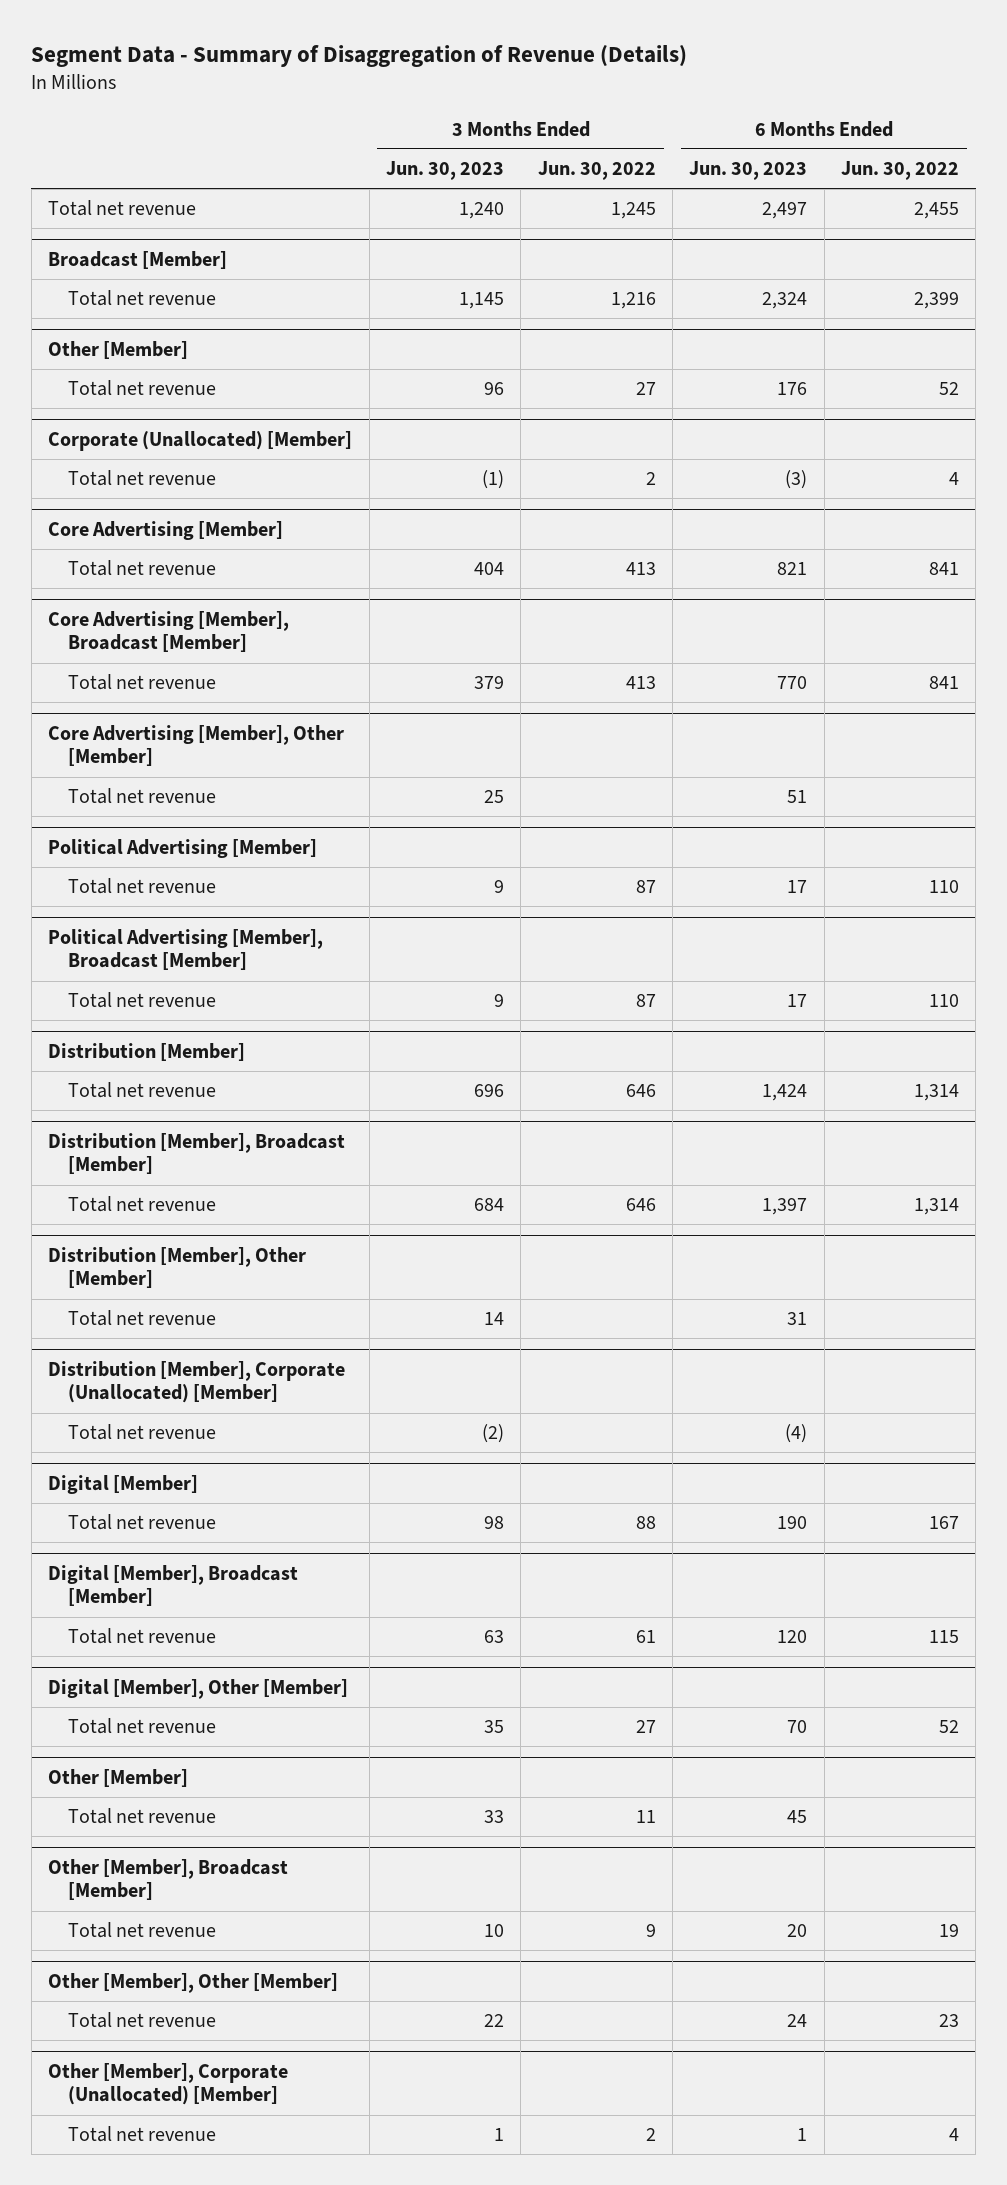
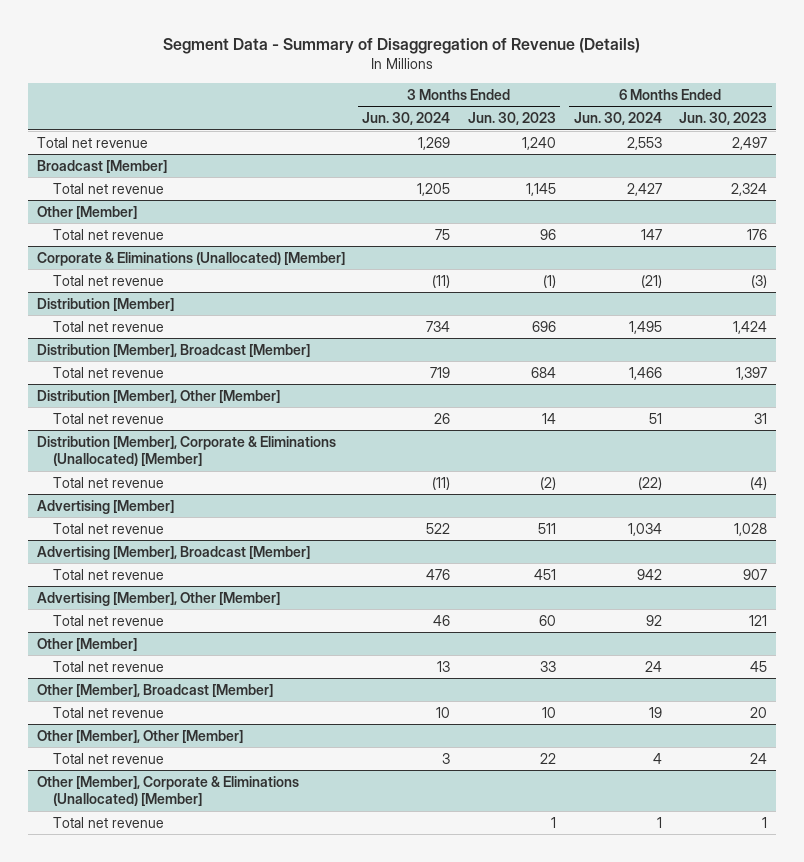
- | 3 Months Ended Jun. 30, 2023 | 3 Months Ended Jun. 30, 2022 | 6 Months Ended Jun. 30, 2023 | 6 Months Ended Jun. 30, 2022
+ | 3 Months Ended Jun. 30, 2024 | 3 Months Ended Jun. 30, 2023 | 6 Months Ended Jun. 30, 2024 | 6 Months Ended Jun. 30, 2023
- Corporate (Unallocated) [Member]
+ Corporate & Eliminations (Unallocated) [Member]
- Core Advertising [Member]
- Total net revenue | 404 | 413 | 821 | 841
- Core Advertising [Member], Broadcast [Member]
- Total net revenue | 379 | 413 | 770 | 841
- Core Advertising [Member], Other [Member]
- Total net revenue | 25 | | 51 |
- Political Advertising [Member]
- Total net revenue | 9 | 87 | 17 | 110
- Political Advertising [Member], Broadcast [Member]
- Total net revenue | 9 | 87 | 17 | 110
- Distribution [Member], Corporate (Unallocated) [Member]
+ Distribution [Member], Corporate & Eliminations (Unallocated) [Member]
- Digital [Member]
- Total net revenue | 98 | 88 | 190 | 167
- Digital [Member], Broadcast [Member]
- Total net revenue | 63 | 61 | 120 | 115
- Digital [Member], Other [Member]
- Total net revenue | 35 | 27 | 70 | 52
+ Advertising [Member]
+ Total net revenue | 522 | 511 | 1,034 | 1,028
+ Advertising [Member], Broadcast [Member]
+ Total net revenue | 476 | 451 | 942 | 907
+ Advertising [Member], Other [Member]
+ Total net revenue | 46 | 60 | 92 | 121
- Other [Member], Corporate (Unallocated) [Member]
+ Other [Member], Corporate & Eliminations (Unallocated) [Member]

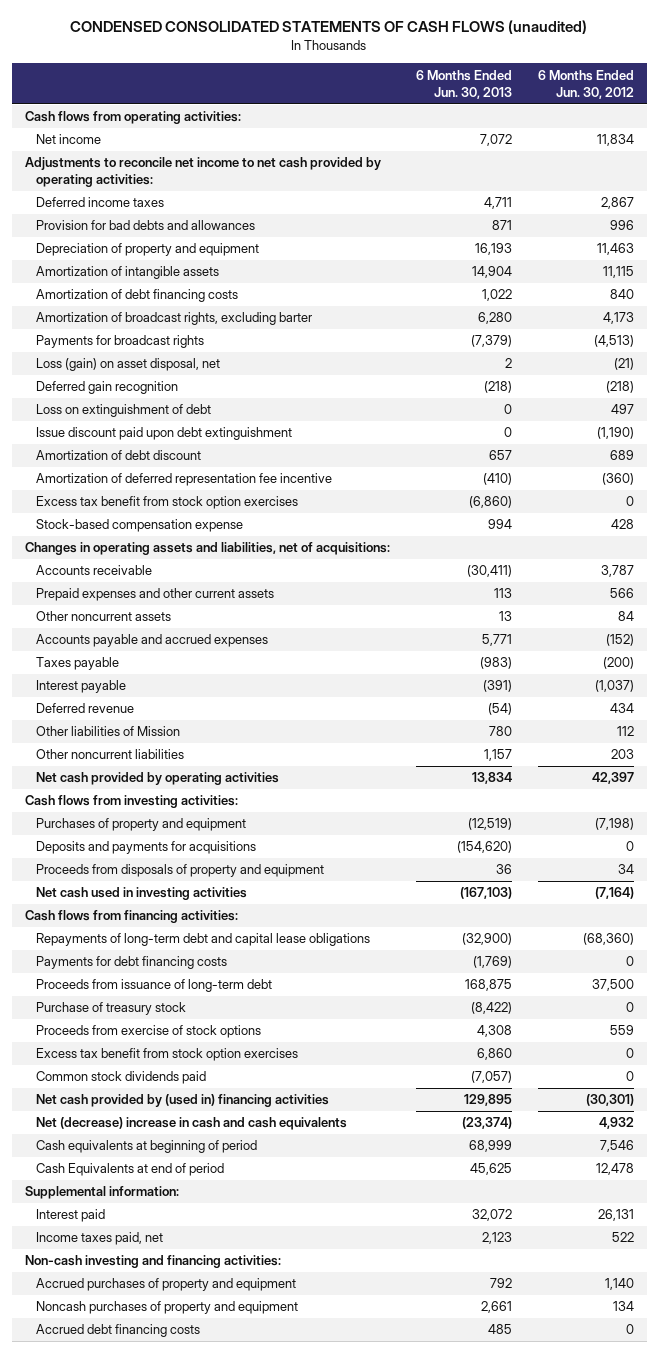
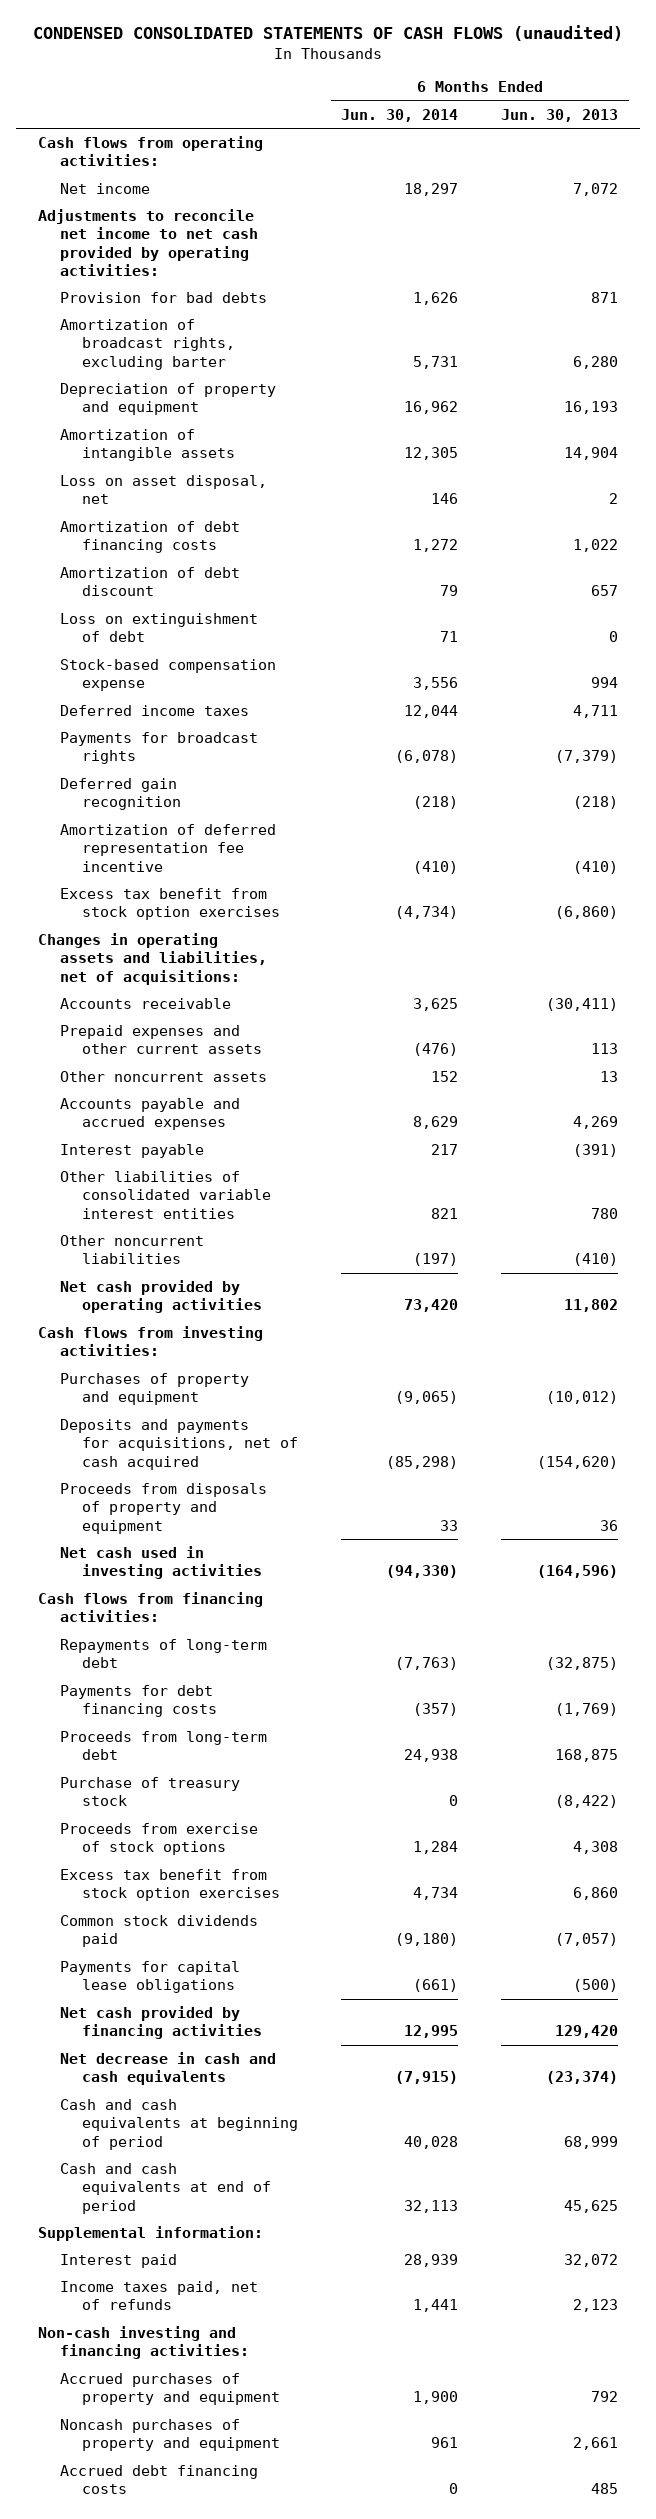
- | 6 Months Ended Jun. 30, 2013 | 6 Months Ended Jun. 30, 2012
+ | 6 Months Ended Jun. 30, 2014 | 6 Months Ended Jun. 30, 2013
- Provision for bad debts and allowances | 871 | 996
+ Provision for bad debts | 1,626 | 871
moved up: Amortization of broadcast rights, excluding barter | 5,731 | 6,280
+ Loss on asset disposal, net | 146 | 2
moved up: Amortization of debt discount | 79 | 657
moved up: Loss on extinguishment of debt | 71 | 0
moved up: Stock-based compensation expense | 3,556 | 994
moved down: Deferred income taxes | 12,044 | 4,711
- Loss (gain) on asset disposal, net | 2 | (21)
- Issue discount paid upon debt extinguishment | 0 | (1,190)
- Accounts payable and accrued expenses | 5,771 | (152)
- Taxes payable | (983) | (200)
+ Accounts payable and accrued expenses | 8,629 | 4,269
- Deferred revenue | (54) | 434
- Other liabilities of Mission | 780 | 112
- Other noncurrent liabilities | 1,157 | 203
- Net cash provided by operating activities | 13,834 | 42,397
+ Other liabilities of consolidated variable interest entities | 821 | 780
+ Other noncurrent liabilities | (197) | (410)
+ Net cash provided by operating activities | 73,420 | 11,802
- Purchases of property and equipment | (12,519) | (7,198)
- Deposits and payments for acquisitions | (154,620) | 0
+ Purchases of property and equipment | (9,065) | (10,012)
+ Deposits and payments for acquisitions, net of cash acquired | (85,298) | (154,620)
- Net cash used in investing activities | (167,103) | (7,164)
+ Net cash used in investing activities | (94,330) | (164,596)
- Repayments of long-term debt and capital lease obligations | (32,900) | (68,360)
+ Repayments of long-term debt | (7,763) | (32,875)
- Proceeds from issuance of long-term debt | 168,875 | 37,500
+ Proceeds from long-term debt | 24,938 | 168,875
- Net cash provided by (used in) financing activities | 129,895 | (30,301)
- Net (decrease) increase in cash and cash equivalents | (23,374) | 4,932
- Cash equivalents at beginning of period | 68,999 | 7,546
- Cash Equivalents at end of period | 45,625 | 12,478
+ Payments for capital lease obligations | (661) | (500)
+ Net cash provided by financing activities | 12,995 | 129,420
+ Net decrease in cash and cash equivalents | (7,915) | (23,374)
+ Cash and cash equivalents at beginning of period | 40,028 | 68,999
+ Cash and cash equivalents at end of period | 32,113 | 45,625
- Income taxes paid, net | 2,123 | 522
+ Income taxes paid, net of refunds | 1,441 | 2,123

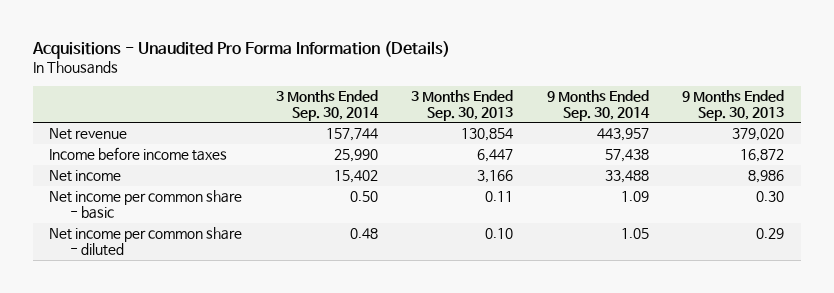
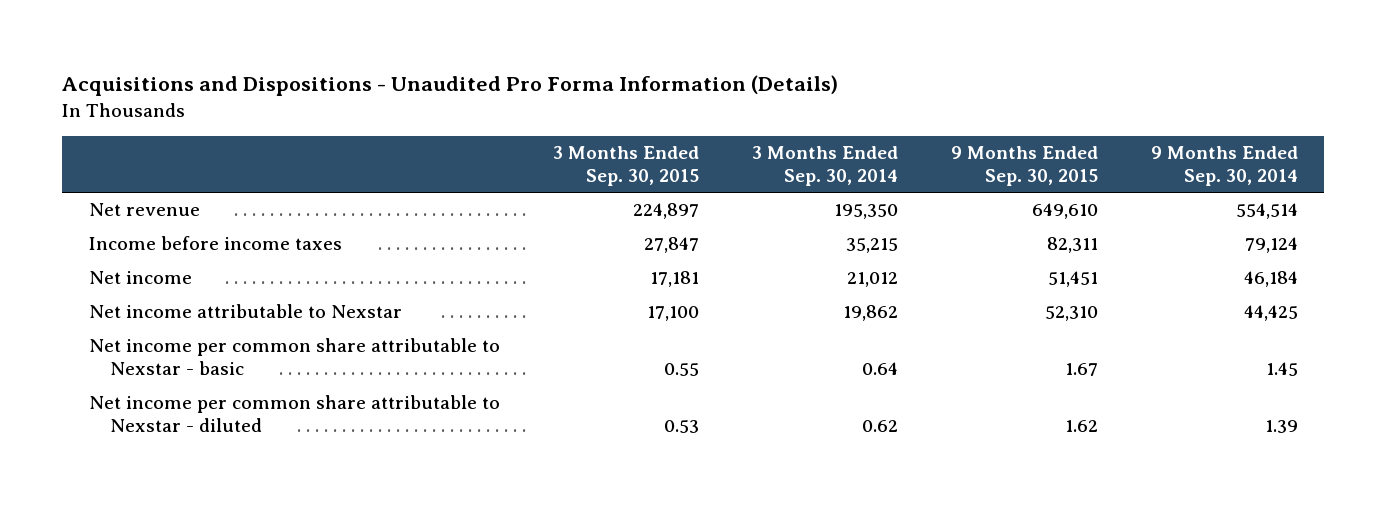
- Acquisitions - Unaudited Pro Forma Information (Details)
+ Acquisitions and Dispositions - Unaudited Pro Forma Information (Details)
- | 3 Months Ended Sep. 30, 2014 | 3 Months Ended Sep. 30, 2013 | 9 Months Ended Sep. 30, 2014 | 9 Months Ended Sep. 30, 2013
+ | 3 Months Ended Sep. 30, 2015 | 3 Months Ended Sep. 30, 2014 | 9 Months Ended Sep. 30, 2015 | 9 Months Ended Sep. 30, 2014
- Net revenue | 157,744 | 130,854 | 443,957 | 379,020
- Income before income taxes | 25,990 | 6,447 | 57,438 | 16,872
- Net income | 15,402 | 3,166 | 33,488 | 8,986
- Net income per common share - basic | 0.50 | 0.11 | 1.09 | 0.30
- Net income per common share - diluted | 0.48 | 0.10 | 1.05 | 0.29
+ Net revenue | 224,897 | 195,350 | 649,610 | 554,514
+ Income before income taxes | 27,847 | 35,215 | 82,311 | 79,124
+ Net income | 17,181 | 21,012 | 51,451 | 46,184
+ Net income attributable to Nexstar | 17,100 | 19,862 | 52,310 | 44,425
+ Net income per common share attributable to Nexstar - basic | 0.55 | 0.64 | 1.67 | 1.45
+ Net income per common share attributable to Nexstar - diluted | 0.53 | 0.62 | 1.62 | 1.39

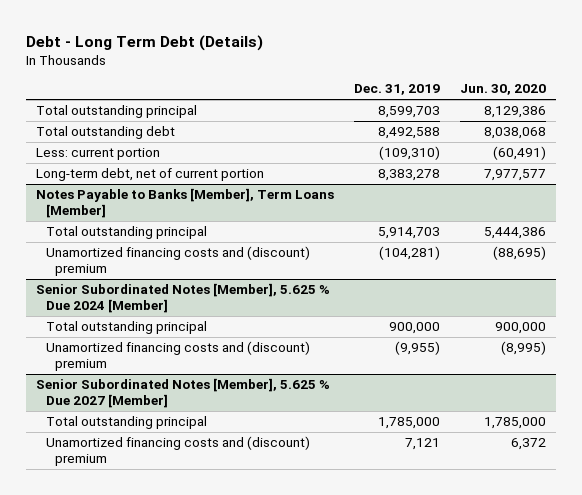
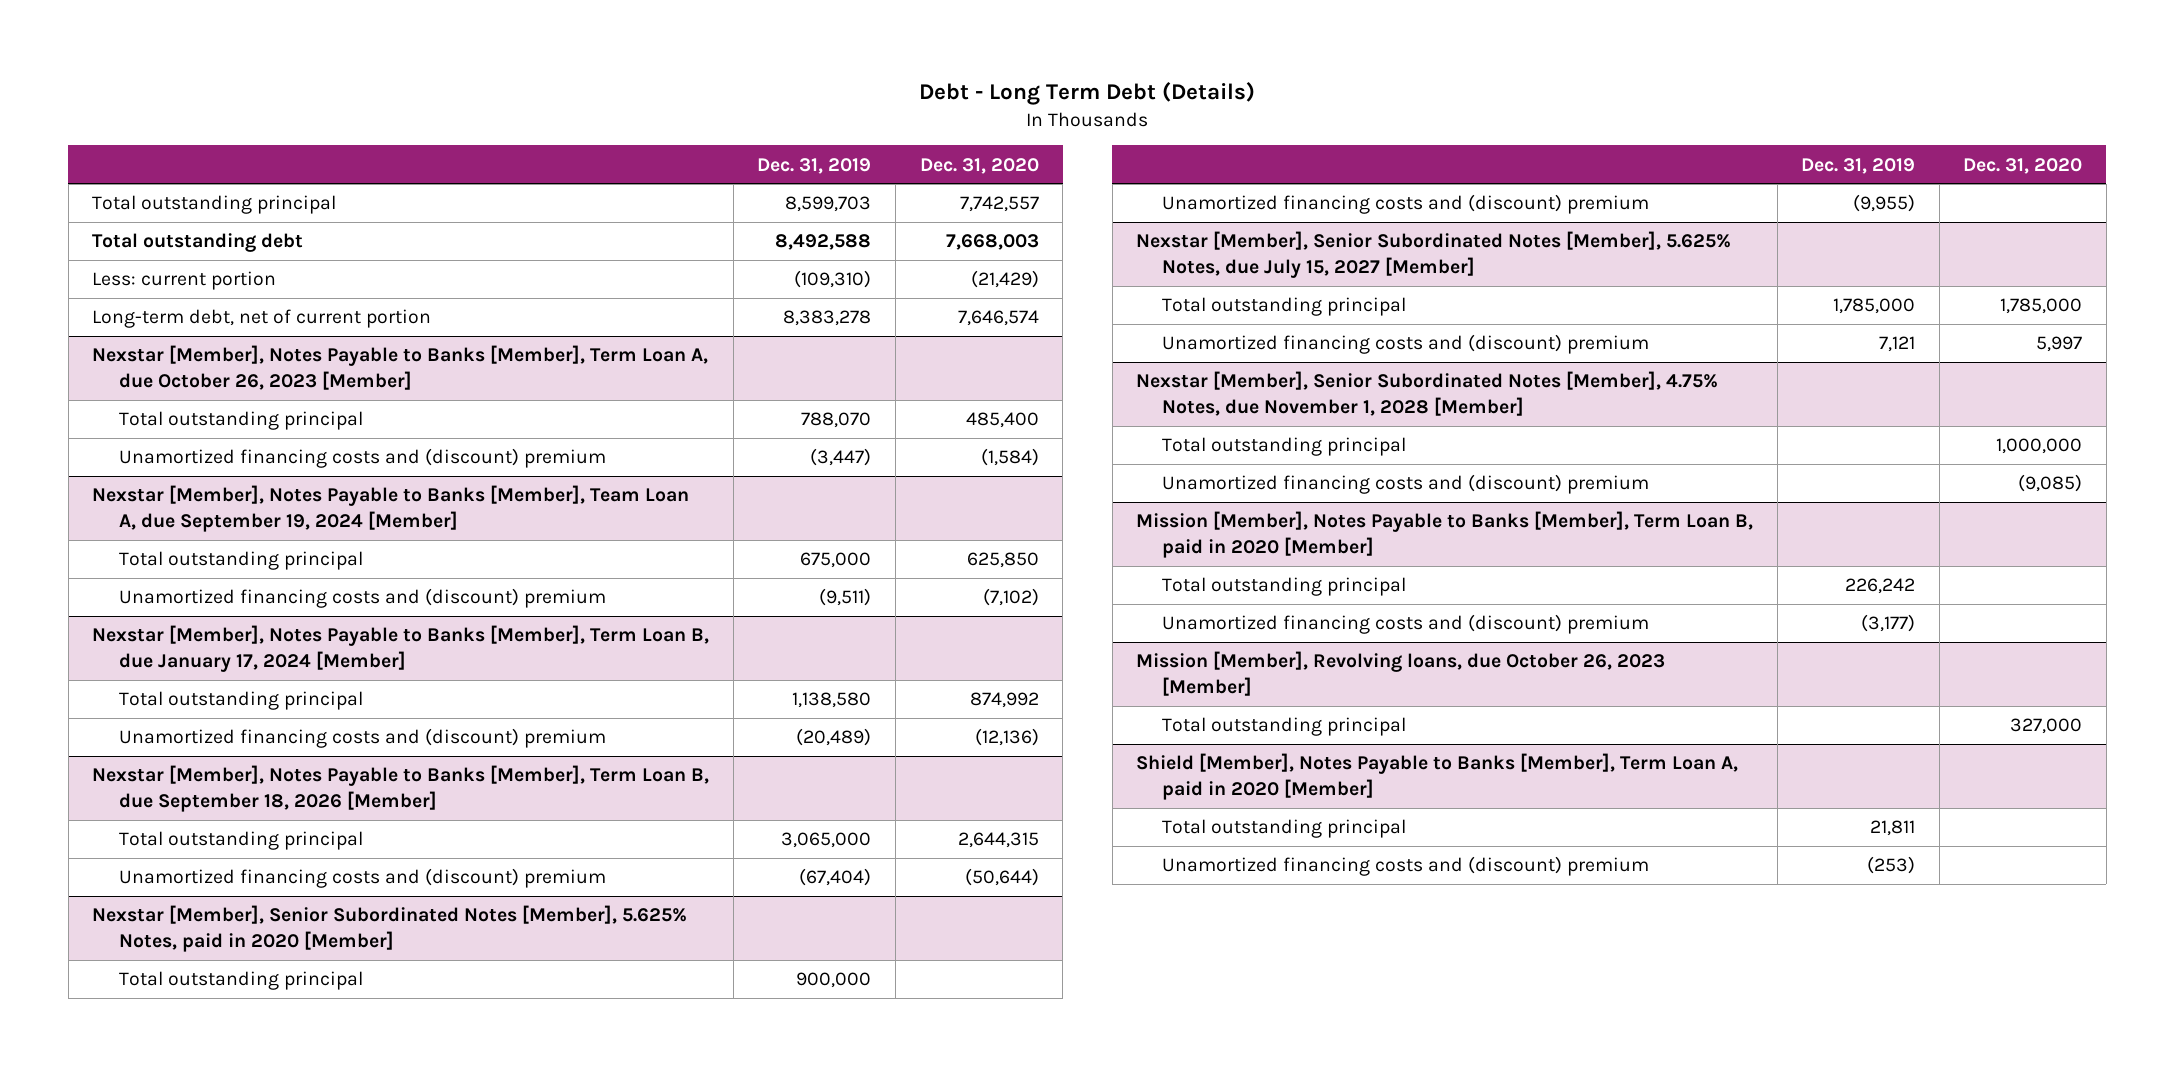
- | Dec. 31, 2019 | Jun. 30, 2020
+ | Dec. 31, 2019 | Dec. 31, 2020
- Notes Payable to Banks [Member], Term Loans [Member]
- Total outstanding principal | 5,914,703 | 5,444,386
- Unamortized financing costs and (discount) premium | (104,281) | (88,695)
- Senior Subordinated Notes [Member], 5.625 % Due 2024 [Member]
+ Nexstar [Member], Notes Payable to Banks [Member], Term Loan A, due October 26, 2023 [Member]
+ Total outstanding principal | 788,070 | 485,400
+ Unamortized financing costs and (discount) premium | (3,447) | (1,584)
+ Nexstar [Member], Notes Payable to Banks [Member], Team Loan A, due September 19, 2024 [Member]
+ Total outstanding principal | 675,000 | 625,850
+ Unamortized financing costs and (discount) premium | (9,511) | (7,102)
+ Nexstar [Member], Notes Payable to Banks [Member], Term Loan B, due January 17, 2024 [Member]
+ Total outstanding principal | 1,138,580 | 874,992
+ Unamortized financing costs and (discount) premium | (20,489) | (12,136)
+ Nexstar [Member], Notes Payable to Banks [Member], Term Loan B, due September 18, 2026 [Member]
+ Total outstanding principal | 3,065,000 | 2,644,315
+ Unamortized financing costs and (discount) premium | (67,404) | (50,644)
+ Nexstar [Member], Senior Subordinated Notes [Member], 5.625% Notes, paid in 2020 [Member]
- Senior Subordinated Notes [Member], 5.625 % Due 2027 [Member]
+ Nexstar [Member], Senior Subordinated Notes [Member], 5.625% Notes, due July 15, 2027 [Member]
+ Nexstar [Member], Senior Subordinated Notes [Member], 4.75% Notes, due November 1, 2028 [Member]
+ Total outstanding principal | | 1,000,000
+ Unamortized financing costs and (discount) premium | | (9,085)
+ Mission [Member], Notes Payable to Banks [Member], Term Loan B, paid in 2020 [Member]
+ Total outstanding principal | 226,242 |
+ Unamortized financing costs and (discount) premium | (3,177) |
+ Mission [Member], Revolving loans, due October 26, 2023 [Member]
+ Total outstanding principal | | 327,000
+ Shield [Member], Notes Payable to Banks [Member], Term Loan A, paid in 2020 [Member]
+ Total outstanding principal | 21,811 |
+ Unamortized financing costs and (discount) premium | (253) |

